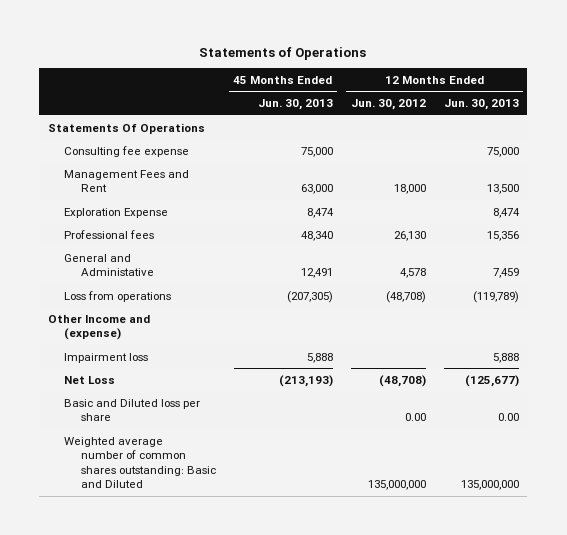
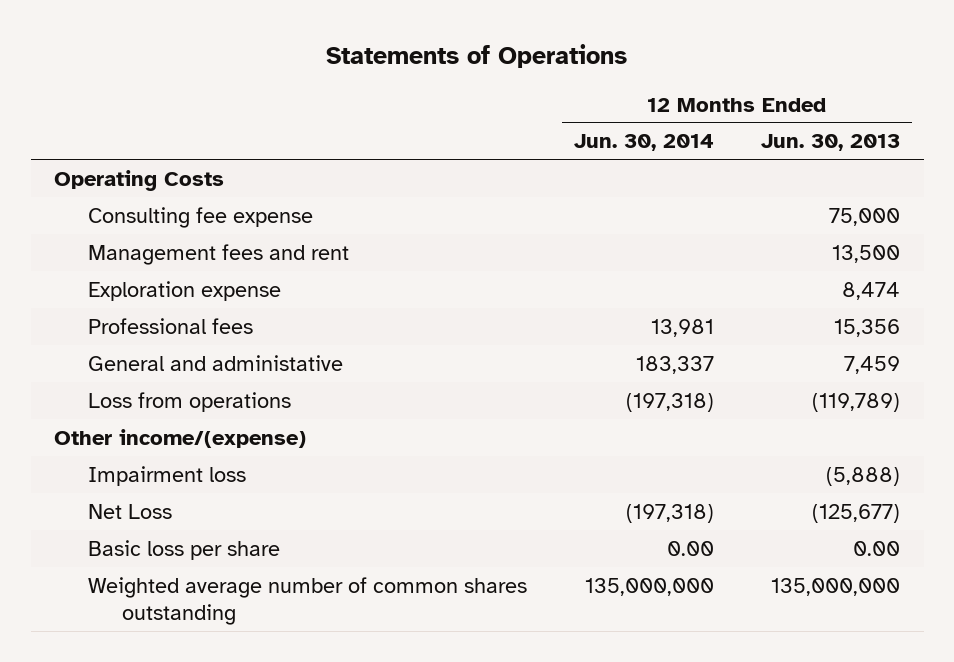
- | 45 Months Ended Jun. 30, 2013 | 12 Months Ended Jun. 30, 2012 | 12 Months Ended Jun. 30, 2013
+ | 12 Months Ended Jun. 30, 2014 | 12 Months Ended Jun. 30, 2013
- Statements Of Operations
+ Operating Costs
- Management Fees and Rent | 63,000 | 18,000 | 13,500
- Exploration Expense | 8,474 | | 8,474
+ Management fees and rent | | 13,500
+ Exploration expense | | 8,474
- General and Administative | 12,491 | 4,578 | 7,459
+ General and administative | 183,337 | 7,459
- Other Income and (expense)
- Impairment loss | 5,888 | | 5,888
+ Other income/(expense)
+ Impairment loss | | (5,888)
- Basic and Diluted loss per share | | 0.00 | 0.00
- Weighted average number of common shares outstanding: Basic and Diluted | | 135,000,000 | 135,000,000
+ Basic loss per share | 0.00 | 0.00
+ Weighted average number of common shares outstanding | 135,000,000 | 135,000,000

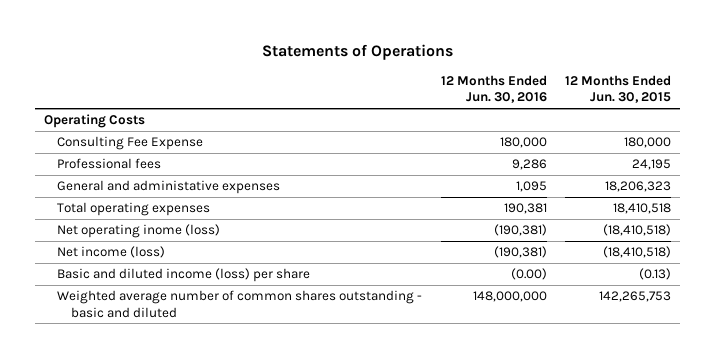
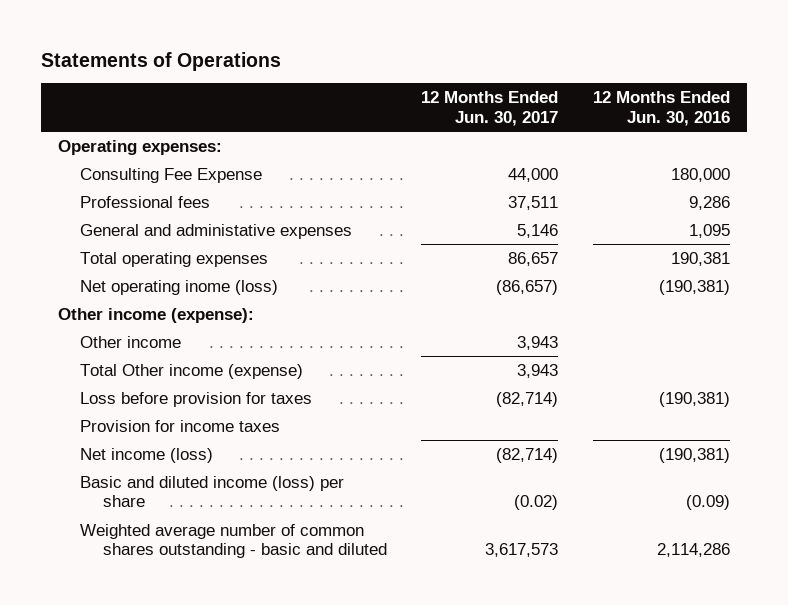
- | 12 Months Ended Jun. 30, 2016 | 12 Months Ended Jun. 30, 2015
+ | 12 Months Ended Jun. 30, 2017 | 12 Months Ended Jun. 30, 2016
- Operating Costs
+ Operating expenses:
+ Other income (expense):
+ Other income | 3,943 |
+ Total Other income (expense) | 3,943 |
+ Loss before provision for taxes | (82,714) | (190,381)
+ Provision for income taxes
- Basic and diluted income (loss) per share | (0.00) | (0.13)
- Weighted average number of common shares outstanding - basic and diluted | 148,000,000 | 142,265,753
+ Basic and diluted income (loss) per share | (0.02) | (0.09)
+ Weighted average number of common shares outstanding - basic and diluted | 3,617,573 | 2,114,286

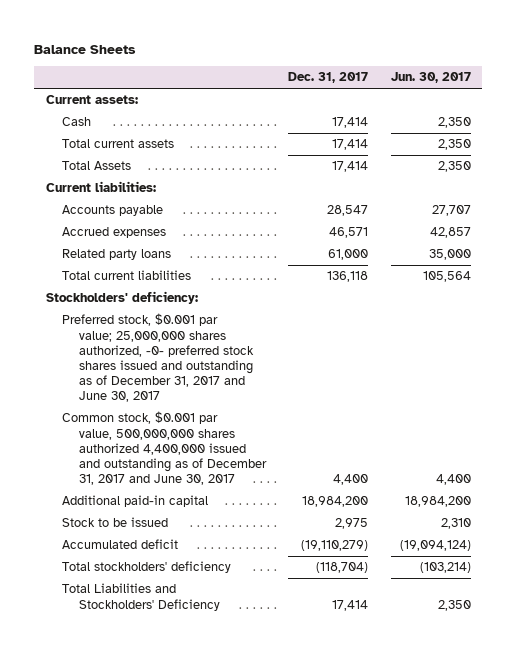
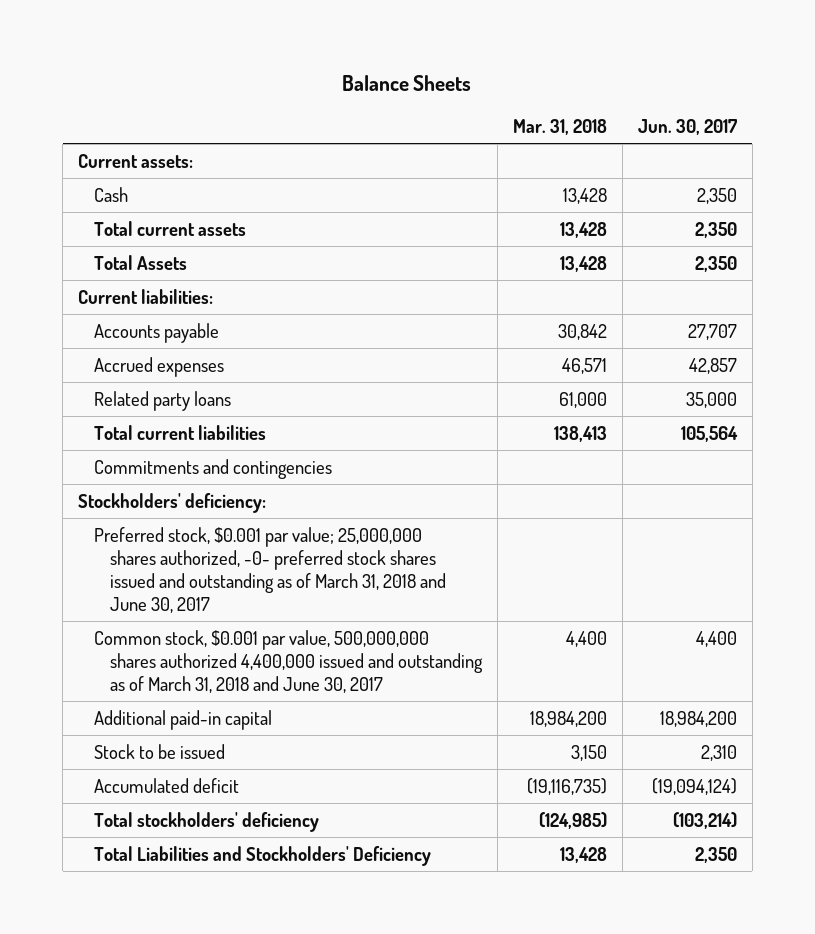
- | Dec. 31, 2017 | Jun. 30, 2017
+ | Mar. 31, 2018 | Jun. 30, 2017
+ Commitments and contingencies
- Preferred stock, $0.001 par value; 25,000,000 shares authorized, -0- preferred stock shares issued and outstanding as of December 31, 2017 and June 30, 2017
- Common stock, $0.001 par value, 500,000,000 shares authorized 4,400,000 issued and outstanding as of December 31, 2017 and June 30, 2017 | 4,400 | 4,400
+ Preferred stock, $0.001 par value; 25,000,000 shares authorized, -0- preferred stock shares issued and outstanding as of March 31, 2018 and June 30, 2017
+ Common stock, $0.001 par value, 500,000,000 shares authorized 4,400,000 issued and outstanding as of March 31, 2018 and June 30, 2017 | 4,400 | 4,400

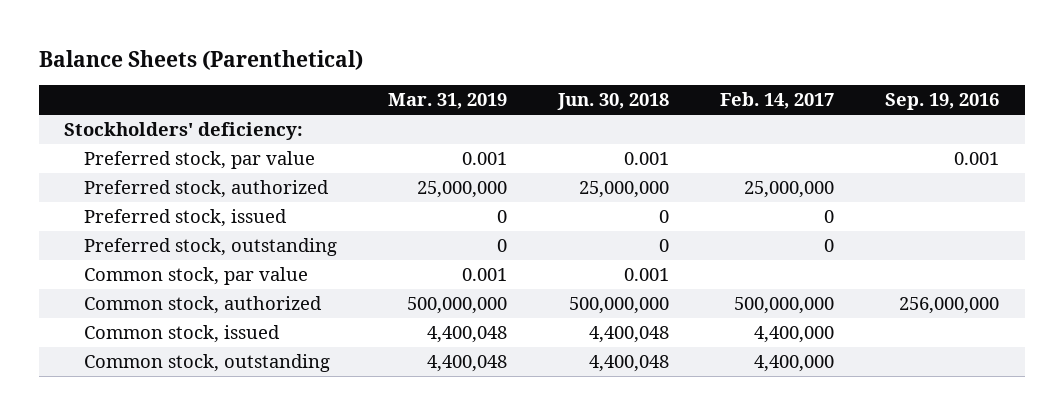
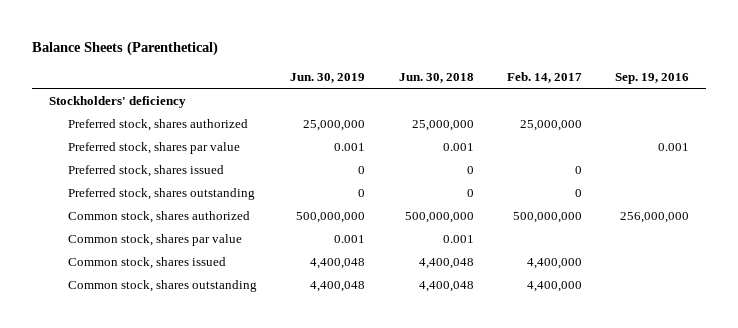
- | Mar. 31, 2019 | Jun. 30, 2018 | Feb. 14, 2017 | Sep. 19, 2016
+ | Jun. 30, 2019 | Jun. 30, 2018 | Feb. 14, 2017 | Sep. 19, 2016
- Stockholders' deficiency:
- Preferred stock, par value | 0.001 | 0.001 | | 0.001
- Preferred stock, authorized | 25,000,000 | 25,000,000 | 25,000,000 |
- Preferred stock, issued | 0 | 0 | 0 |
- Preferred stock, outstanding | 0 | 0 | 0 |
- Common stock, par value | 0.001 | 0.001 | |
- Common stock, authorized | 500,000,000 | 500,000,000 | 500,000,000 | 256,000,000
- Common stock, issued | 4,400,048 | 4,400,048 | 4,400,000 |
- Common stock, outstanding | 4,400,048 | 4,400,048 | 4,400,000 |
+ Stockholders' deficiency
+ Preferred stock, shares authorized | 25,000,000 | 25,000,000 | 25,000,000 |
+ Preferred stock, shares par value | 0.001 | 0.001 | | 0.001
+ Preferred stock, shares issued | 0 | 0 | 0 |
+ Preferred stock, shares outstanding | 0 | 0 | 0 |
+ Common stock, shares authorized | 500,000,000 | 500,000,000 | 500,000,000 | 256,000,000
+ Common stock, shares par value | 0.001 | 0.001 | |
+ Common stock, shares issued | 4,400,048 | 4,400,048 | 4,400,000 |
+ Common stock, shares outstanding | 4,400,048 | 4,400,048 | 4,400,000 |

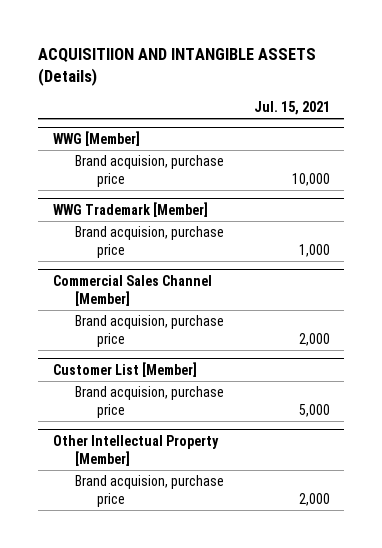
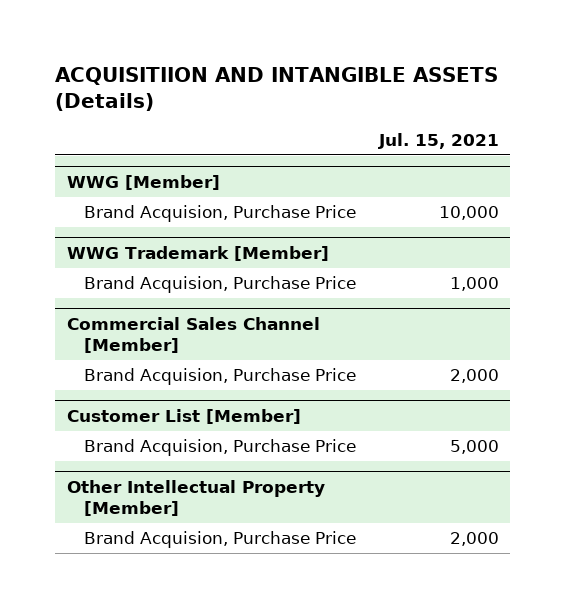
@ WWG [Member]
- Brand acquision, purchase price | 10,000
+ Brand Acquision, Purchase Price | 10,000
@ WWG Trademark [Member]
- Brand acquision, purchase price | 1,000
+ Brand Acquision, Purchase Price | 1,000
@ Commercial Sales Channel [Member]
- Brand acquision, purchase price | 2,000
+ Brand Acquision, Purchase Price | 2,000
@ Customer List [Member]
- Brand acquision, purchase price | 5,000
+ Brand Acquision, Purchase Price | 5,000
@ Other Intellectual Property [Member]
- Brand acquision, purchase price | 2,000
+ Brand Acquision, Purchase Price | 2,000

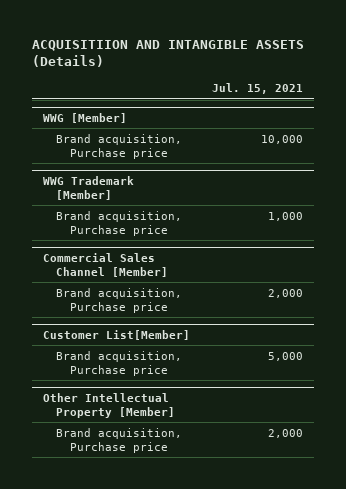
@ WWG [Member]
- Brand Acquision, Purchase Price | 10,000
+ Brand acquisition, Purchase price | 10,000
@ WWG Trademark [Member]
- Brand Acquision, Purchase Price | 1,000
+ Brand acquisition, Purchase price | 1,000
@ Commercial Sales Channel [Member]
- Brand Acquision, Purchase Price | 2,000
- Customer List [Member]
- Brand Acquision, Purchase Price | 5,000
@ Commercial Sales Channel [Member]
+ Brand acquisition, Purchase price | 2,000
+ Customer List[Member]
+ Brand acquisition, Purchase price | 5,000
@ Other Intellectual Property [Member]
- Brand Acquision, Purchase Price | 2,000
+ Brand acquisition, Purchase price | 2,000

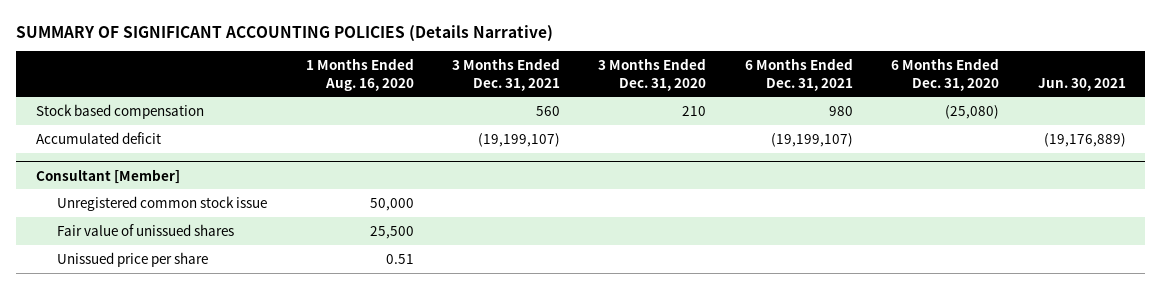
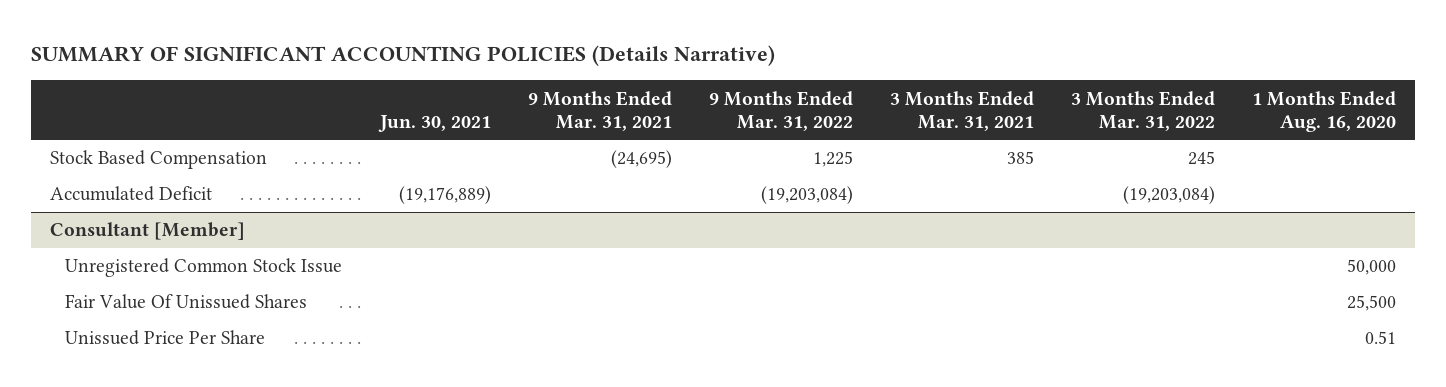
- | 1 Months Ended Aug. 16, 2020 | 3 Months Ended Dec. 31, 2021 | 3 Months Ended Dec. 31, 2020 | 6 Months Ended Dec. 31, 2021 | 6 Months Ended Dec. 31, 2020 | Jun. 30, 2021
+ | Jun. 30, 2021 | 9 Months Ended Mar. 31, 2021 | 9 Months Ended Mar. 31, 2022 | 3 Months Ended Mar. 31, 2021 | 3 Months Ended Mar. 31, 2022 | 1 Months Ended Aug. 16, 2020
- Stock based compensation | | 560 | 210 | 980 | (25,080) |
- Accumulated deficit | | (19,199,107) | | (19,199,107) | | (19,176,889)
+ Stock Based Compensation | | (24,695) | 1,225 | 385 | 245 |
+ Accumulated Deficit | (19,176,889) | | (19,203,084) | | (19,203,084) |
@ Consultant [Member]
- Unregistered common stock issue | 50,000 | | | | |
- Fair value of unissued shares | 25,500 | | | | |
- Unissued price per share | 0.51 | | | | |
+ Unregistered Common Stock Issue | | | | | | 50,000
+ Fair Value Of Unissued Shares | | | | | | 25,500
+ Unissued Price Per Share | | | | | | 0.51

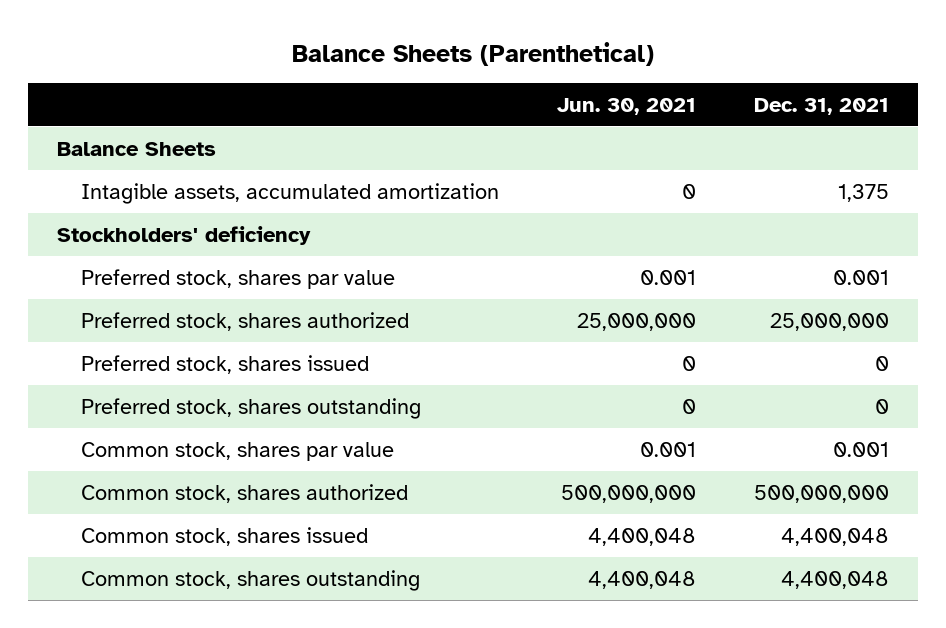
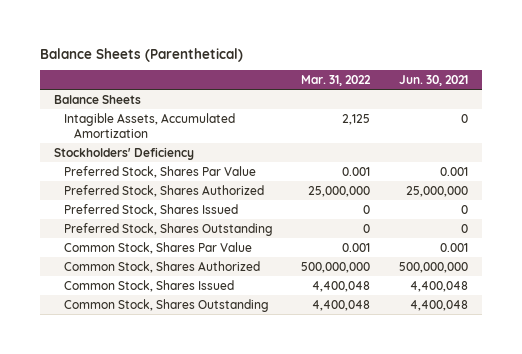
- | Jun. 30, 2021 | Dec. 31, 2021
+ | Mar. 31, 2022 | Jun. 30, 2021
- Intagible assets, accumulated amortization | 0 | 1,375
- Stockholders' deficiency
- Preferred stock, shares par value | 0.001 | 0.001
- Preferred stock, shares authorized | 25,000,000 | 25,000,000
- Preferred stock, shares issued | 0 | 0
- Preferred stock, shares outstanding | 0 | 0
- Common stock, shares par value | 0.001 | 0.001
- Common stock, shares authorized | 500,000,000 | 500,000,000
- Common stock, shares issued | 4,400,048 | 4,400,048
- Common stock, shares outstanding | 4,400,048 | 4,400,048
+ Intagible Assets, Accumulated Amortization | 2,125 | 0
+ Stockholders' Deficiency
+ Preferred Stock, Shares Par Value | 0.001 | 0.001
+ Preferred Stock, Shares Authorized | 25,000,000 | 25,000,000
+ Preferred Stock, Shares Issued | 0 | 0
+ Preferred Stock, Shares Outstanding | 0 | 0
+ Common Stock, Shares Par Value | 0.001 | 0.001
+ Common Stock, Shares Authorized | 500,000,000 | 500,000,000
+ Common Stock, Shares Issued | 4,400,048 | 4,400,048
+ Common Stock, Shares Outstanding | 4,400,048 | 4,400,048

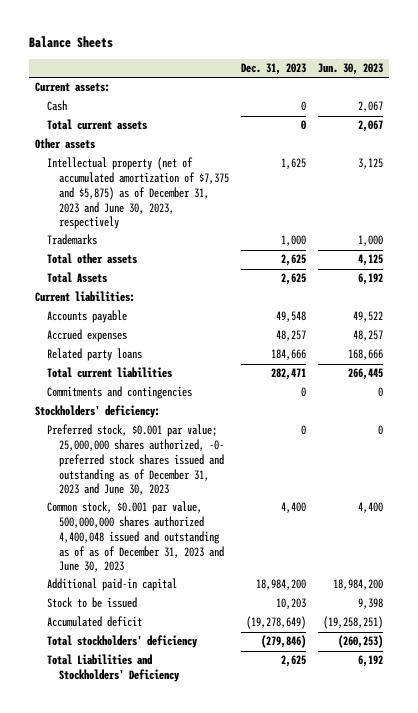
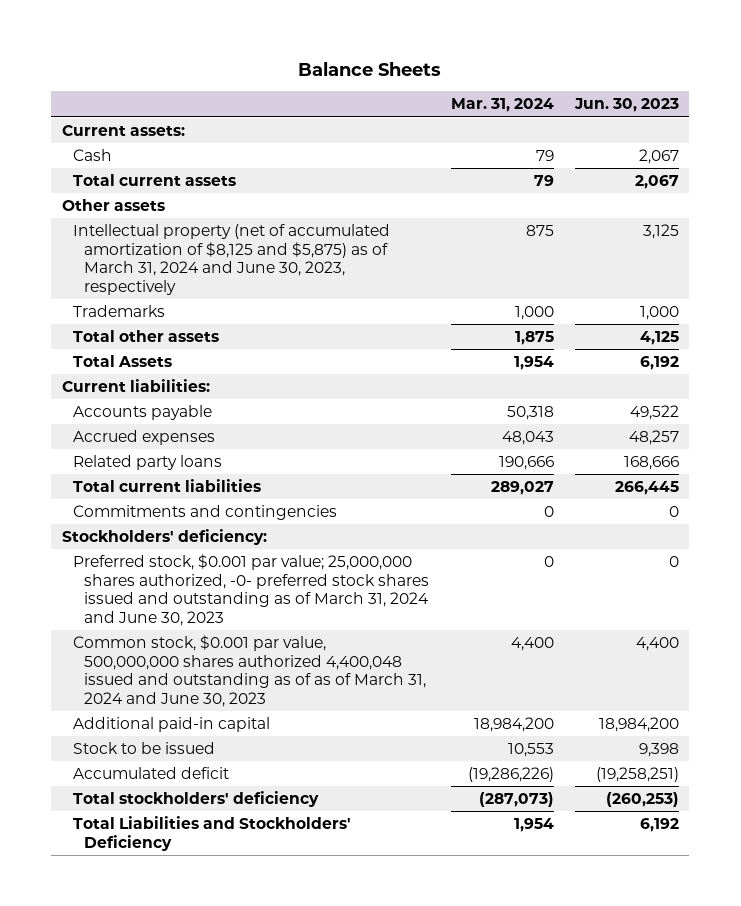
- | Dec. 31, 2023 | Jun. 30, 2023
+ | Mar. 31, 2024 | Jun. 30, 2023
- Intellectual property (net of accumulated amortization of $7,375 and $5,875) as of December 31, 2023 and June 30, 2023, respectively | 1,625 | 3,125
+ Intellectual property (net of accumulated amortization of $8,125 and $5,875) as of March 31, 2024 and June 30, 2023, respectively | 875 | 3,125
- Preferred stock, $0.001 par value; 25,000,000 shares authorized, -0- preferred stock shares issued and outstanding as of December 31, 2023 and June 30, 2023 | 0 | 0
- Common stock, $0.001 par value, 500,000,000 shares authorized 4,400,048 issued and outstanding as of as of December 31, 2023 and June 30, 2023 | 4,400 | 4,400
+ Preferred stock, $0.001 par value; 25,000,000 shares authorized, -0- preferred stock shares issued and outstanding as of March 31, 2024 and June 30, 2023 | 0 | 0
+ Common stock, $0.001 par value, 500,000,000 shares authorized 4,400,048 issued and outstanding as of as of March 31, 2024 and June 30, 2023 | 4,400 | 4,400

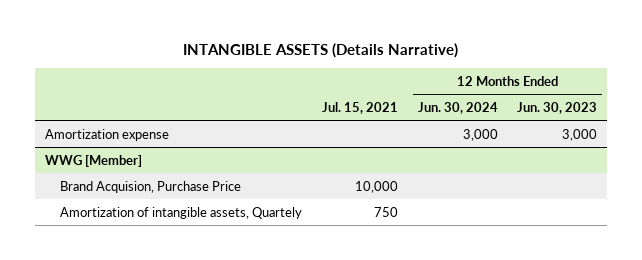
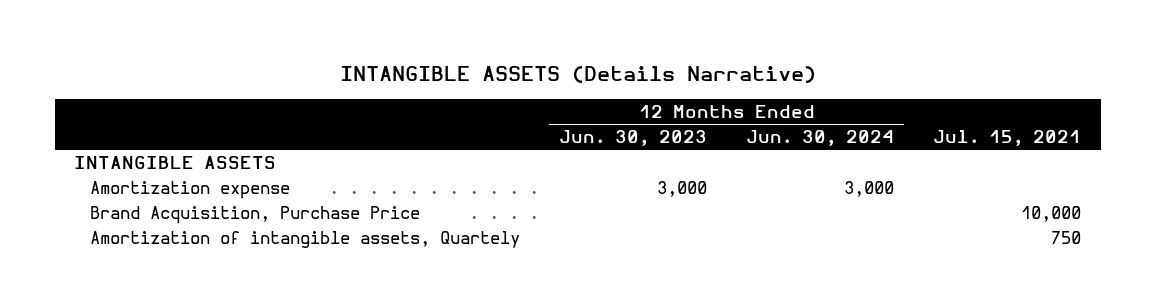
- | Jul. 15, 2021 | 12 Months Ended Jun. 30, 2024 | 12 Months Ended Jun. 30, 2023
+ | 12 Months Ended Jun. 30, 2023 | 12 Months Ended Jun. 30, 2024 | Jul. 15, 2021
+ INTANGIBLE ASSETS
- WWG [Member]
- Brand Acquision, Purchase Price | 10,000 | |
+ Brand Acquisition, Purchase Price | | | 10,000

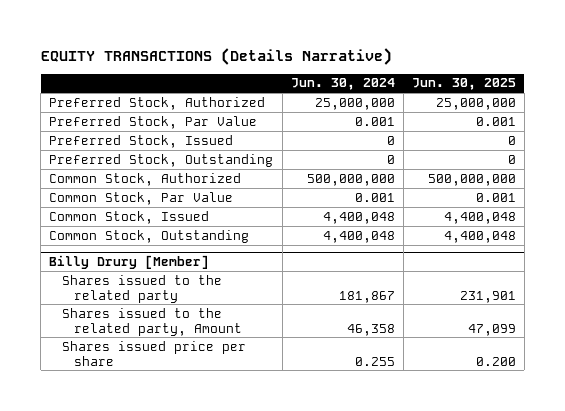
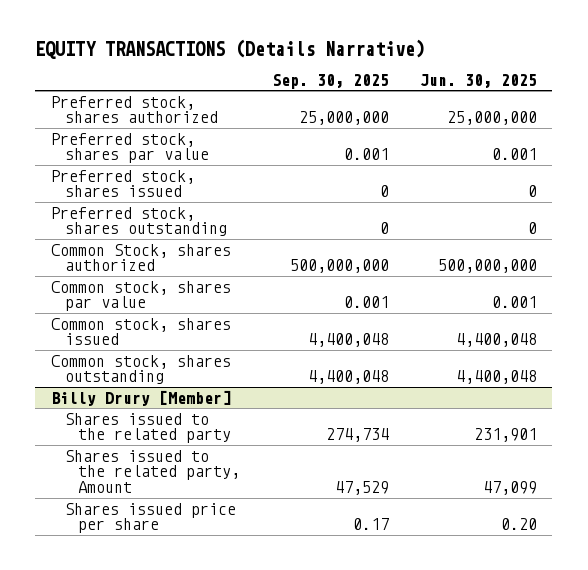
- | Jun. 30, 2024 | Jun. 30, 2025
+ | Sep. 30, 2025 | Jun. 30, 2025
- Preferred Stock, Authorized | 25,000,000 | 25,000,000
- Preferred Stock, Par Value | 0.001 | 0.001
- Preferred Stock, Issued | 0 | 0
- Preferred Stock, Outstanding | 0 | 0
- Common Stock, Authorized | 500,000,000 | 500,000,000
- Common Stock, Par Value | 0.001 | 0.001
- Common Stock, Issued | 4,400,048 | 4,400,048
- Common Stock, Outstanding | 4,400,048 | 4,400,048
+ Preferred stock, shares authorized | 25,000,000 | 25,000,000
+ Preferred stock, shares par value | 0.001 | 0.001
+ Preferred stock, shares issued | 0 | 0
+ Preferred stock, shares outstanding | 0 | 0
+ Common Stock, shares authorized | 500,000,000 | 500,000,000
+ Common stock, shares par value | 0.001 | 0.001
+ Common stock, shares issued | 4,400,048 | 4,400,048
+ Common stock, shares outstanding | 4,400,048 | 4,400,048
@ Billy Drury [Member]
- Shares issued price per share | 0.255 | 0.200
+ Shares issued price per share | 0.17 | 0.20

